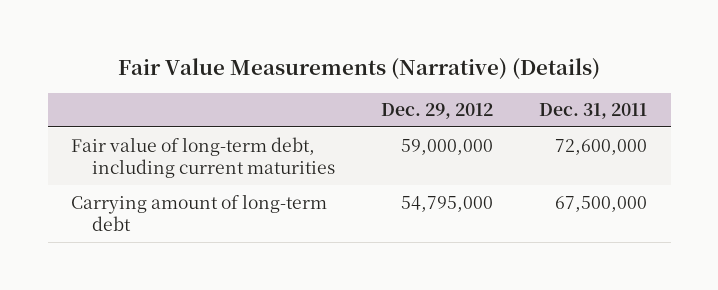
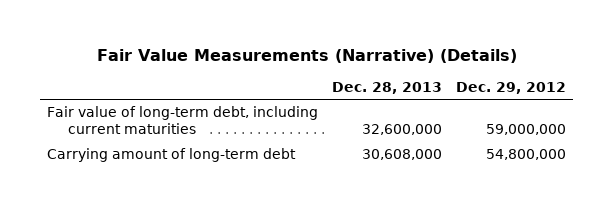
- | Dec. 29, 2012 | Dec. 31, 2011
+ | Dec. 28, 2013 | Dec. 29, 2012
- Carrying amount of long-term debt | 54,795,000 | 67,500,000
+ Carrying amount of long-term debt | 30,608,000 | 54,800,000

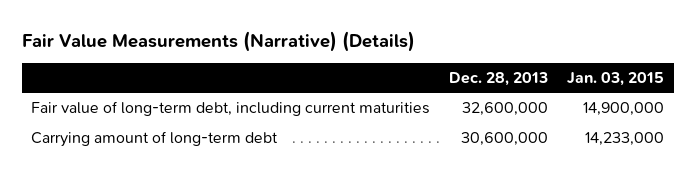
- | Dec. 28, 2013 | Dec. 29, 2012
+ | Dec. 28, 2013 | Jan. 03, 2015
- Carrying amount of long-term debt | 30,608,000 | 54,800,000
+ Carrying amount of long-term debt | 30,600,000 | 14,233,000

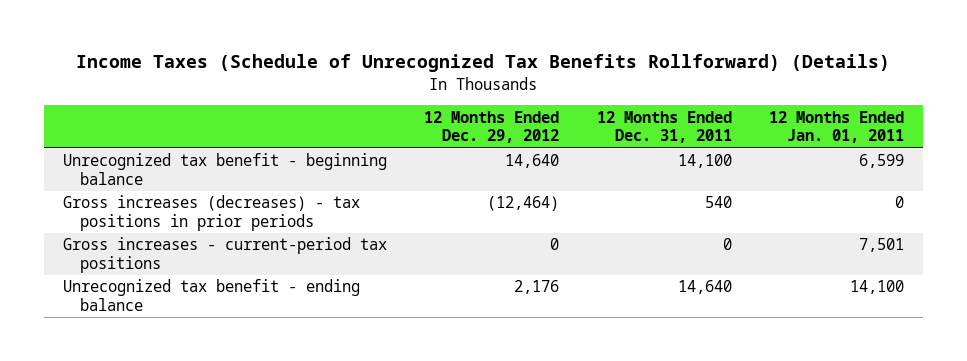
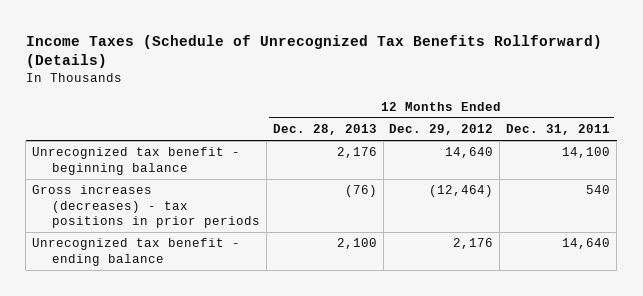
- | 12 Months Ended Dec. 29, 2012 | 12 Months Ended Dec. 31, 2011 | 12 Months Ended Jan. 01, 2011
+ | 12 Months Ended Dec. 28, 2013 | 12 Months Ended Dec. 29, 2012 | 12 Months Ended Dec. 31, 2011
- Gross increases - current-period tax positions | 0 | 0 | 7,501

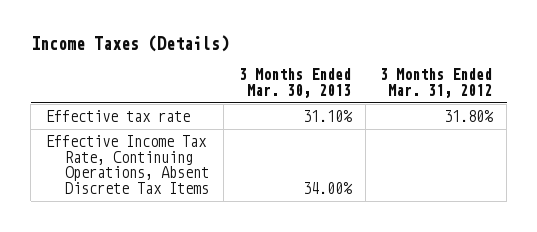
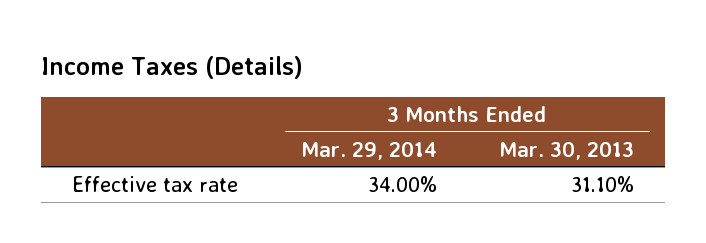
- | 3 Months Ended Mar. 30, 2013 | 3 Months Ended Mar. 31, 2012
+ | 3 Months Ended Mar. 29, 2014 | 3 Months Ended Mar. 30, 2013
- Effective Income Tax Rate, Continuing Operations, Absent Discrete Tax Items | 34.00% |

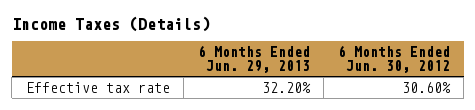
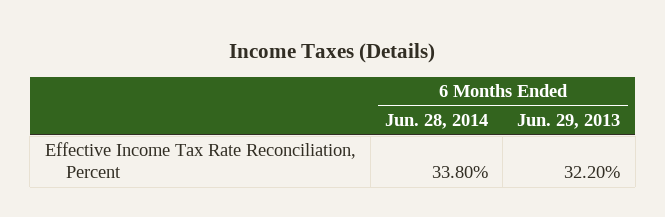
- | 6 Months Ended Jun. 29, 2013 | 6 Months Ended Jun. 30, 2012
+ | 6 Months Ended Jun. 28, 2014 | 6 Months Ended Jun. 29, 2013
- Effective tax rate | 32.20% | 30.60%
+ Effective Income Tax Rate Reconciliation, Percent | 33.80% | 32.20%

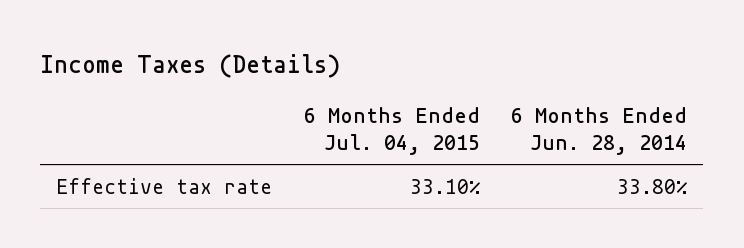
- | 6 Months Ended Jun. 28, 2014 | 6 Months Ended Jun. 29, 2013
+ | 6 Months Ended Jul. 04, 2015 | 6 Months Ended Jun. 28, 2014
- Effective Income Tax Rate Reconciliation, Percent | 33.80% | 32.20%
+ Effective tax rate | 33.10% | 33.80%

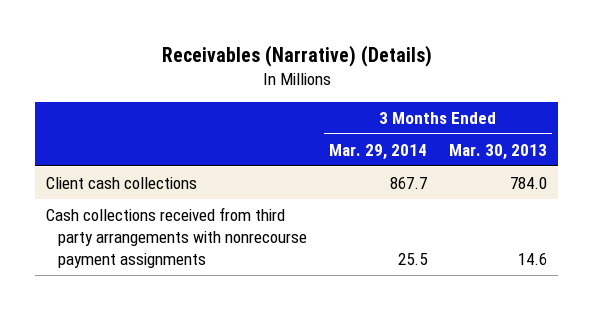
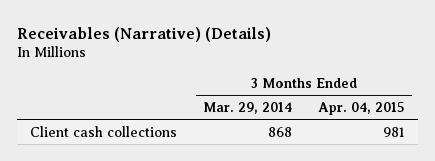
- | 3 Months Ended Mar. 29, 2014 | 3 Months Ended Mar. 30, 2013
+ | 3 Months Ended Mar. 29, 2014 | 3 Months Ended Apr. 04, 2015
- Client cash collections | 867.7 | 784.0
- Cash collections received from third party arrangements with nonrecourse payment assignments | 25.5 | 14.6
+ Client cash collections | 868 | 981

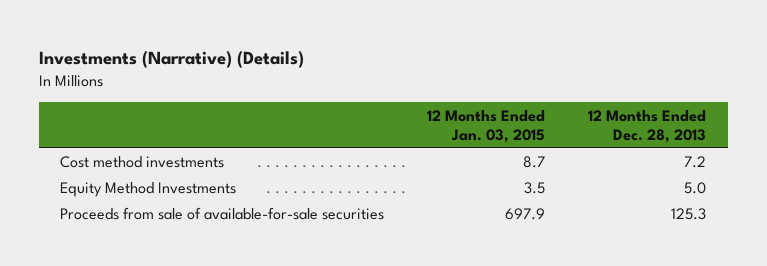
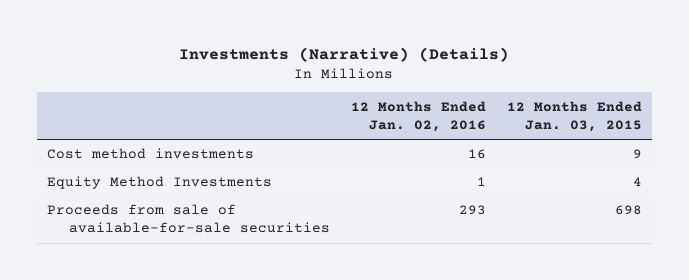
- | 12 Months Ended Jan. 03, 2015 | 12 Months Ended Dec. 28, 2013
+ | 12 Months Ended Jan. 02, 2016 | 12 Months Ended Jan. 03, 2015
- Cost method investments | 8.7 | 7.2
- Equity Method Investments | 3.5 | 5.0
- Proceeds from sale of available-for-sale securities | 697.9 | 125.3
+ Cost method investments | 16 | 9
+ Equity Method Investments | 1 | 4
+ Proceeds from sale of available-for-sale securities | 293 | 698

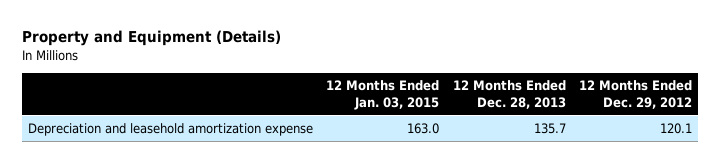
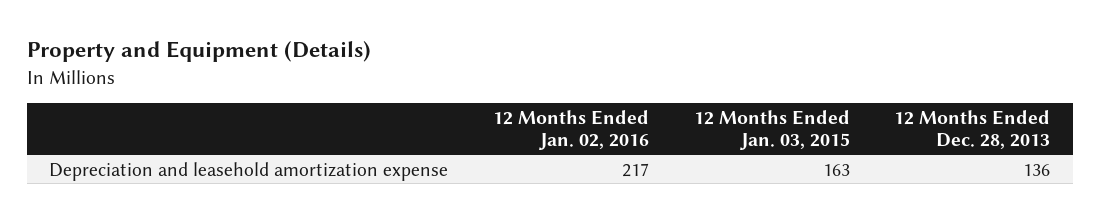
- | 12 Months Ended Jan. 03, 2015 | 12 Months Ended Dec. 28, 2013 | 12 Months Ended Dec. 29, 2012
+ | 12 Months Ended Jan. 02, 2016 | 12 Months Ended Jan. 03, 2015 | 12 Months Ended Dec. 28, 2013
- Depreciation and leasehold amortization expense | 163.0 | 135.7 | 120.1
+ Depreciation and leasehold amortization expense | 217 | 163 | 136

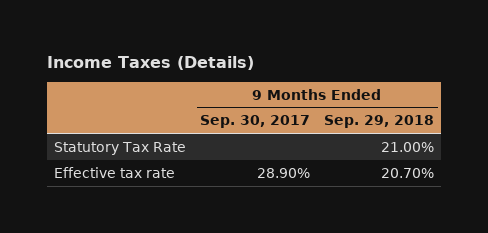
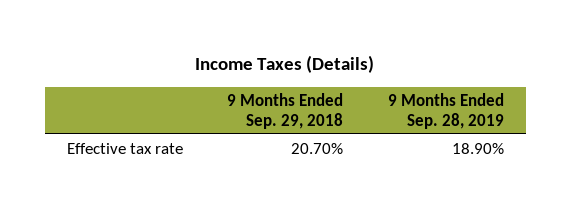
- | 9 Months Ended Sep. 30, 2017 | 9 Months Ended Sep. 29, 2018
+ | 9 Months Ended Sep. 29, 2018 | 9 Months Ended Sep. 28, 2019
- Statutory Tax Rate | | 21.00%

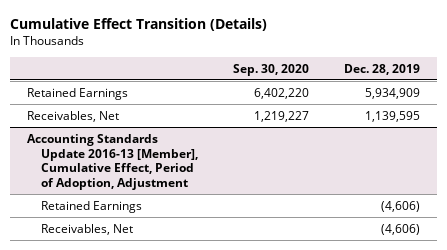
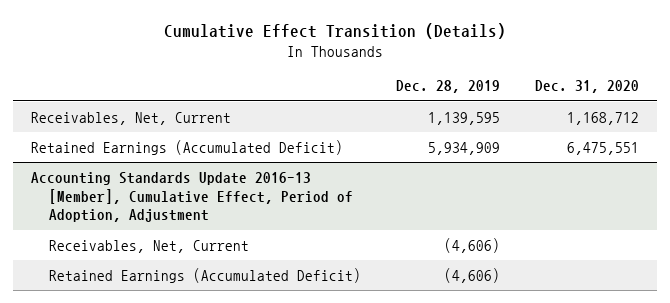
- | Sep. 30, 2020 | Dec. 28, 2019
+ | Dec. 28, 2019 | Dec. 31, 2020
- Retained Earnings | 6,402,220 | 5,934,909
- Receivables, Net | 1,219,227 | 1,139,595
+ Receivables, Net, Current | 1,139,595 | 1,168,712
+ Retained Earnings (Accumulated Deficit) | 5,934,909 | 6,475,551
@ Accounting Standards Update 2016-13 [Member], Cumulative Effect, Period of Adoption, Adjustment
- Retained Earnings | | (4,606)
- Receivables, Net | | (4,606)
+ Receivables, Net, Current | (4,606) |
+ Retained Earnings (Accumulated Deficit) | (4,606) |

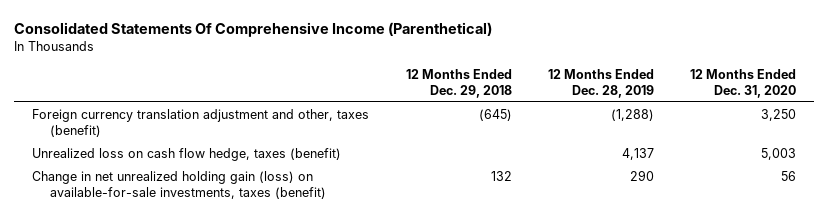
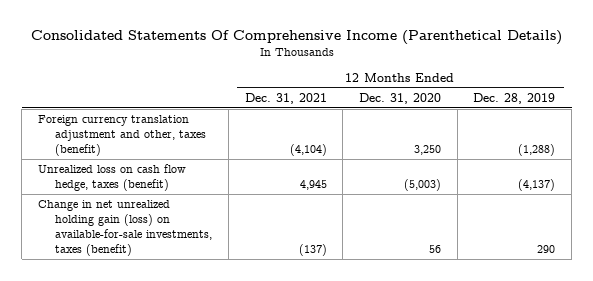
- Consolidated Statements Of Comprehensive Income (Parenthetical)
+ Consolidated Statements Of Comprehensive Income (Parenthetical Details)
- | 12 Months Ended Dec. 29, 2018 | 12 Months Ended Dec. 28, 2019 | 12 Months Ended Dec. 31, 2020
+ | 12 Months Ended Dec. 31, 2021 | 12 Months Ended Dec. 31, 2020 | 12 Months Ended Dec. 28, 2019
- Unrealized loss on cash flow hedge, taxes (benefit) | | 4,137 | 5,003
+ Unrealized loss on cash flow hedge, taxes (benefit) | 4,945 | (5,003) | (4,137)

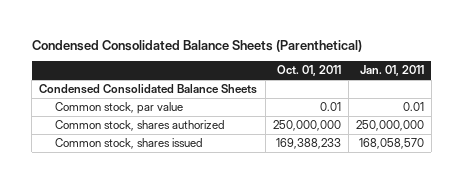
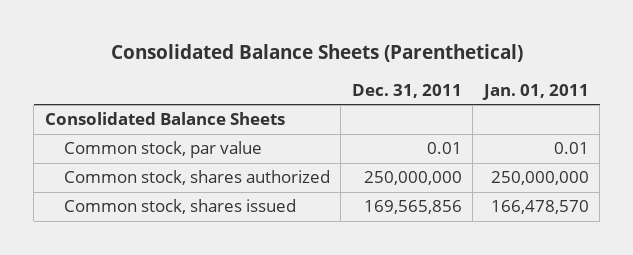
- Condensed Consolidated Balance Sheets (Parenthetical)
+ Consolidated Balance Sheets (Parenthetical)
- | Oct. 01, 2011 | Jan. 01, 2011
+ | Dec. 31, 2011 | Jan. 01, 2011
- Condensed Consolidated Balance Sheets
+ Consolidated Balance Sheets
- Common stock, shares issued | 169,388,233 | 168,058,570
+ Common stock, shares issued | 169,565,856 | 166,478,570

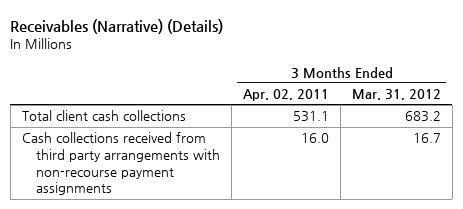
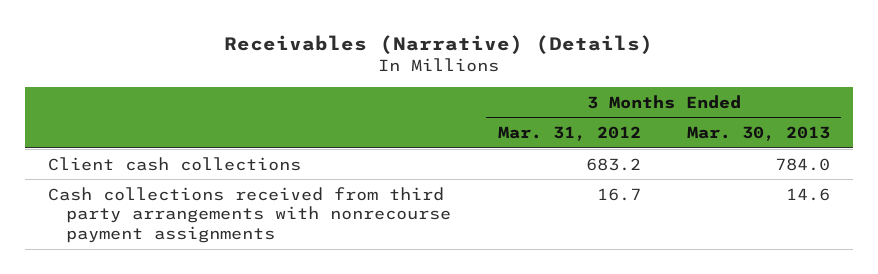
- | 3 Months Ended Apr. 02, 2011 | 3 Months Ended Mar. 31, 2012
+ | 3 Months Ended Mar. 31, 2012 | 3 Months Ended Mar. 30, 2013
- Total client cash collections | 531.1 | 683.2
- Cash collections received from third party arrangements with non-recourse payment assignments | 16.0 | 16.7
+ Client cash collections | 683.2 | 784.0
+ Cash collections received from third party arrangements with nonrecourse payment assignments | 16.7 | 14.6

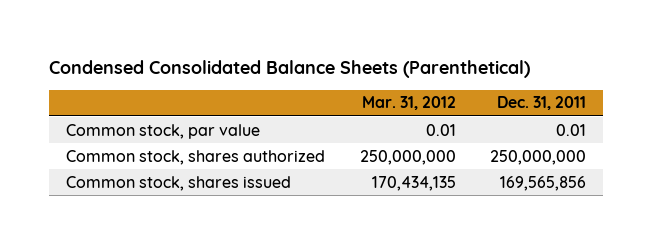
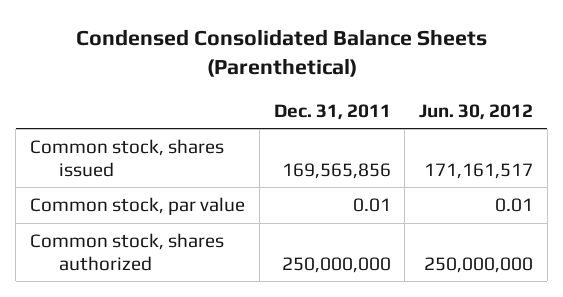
- | Mar. 31, 2012 | Dec. 31, 2011
+ | Dec. 31, 2011 | Jun. 30, 2012
moved up: Common stock, shares issued | 169,565,856 | 171,161,517

